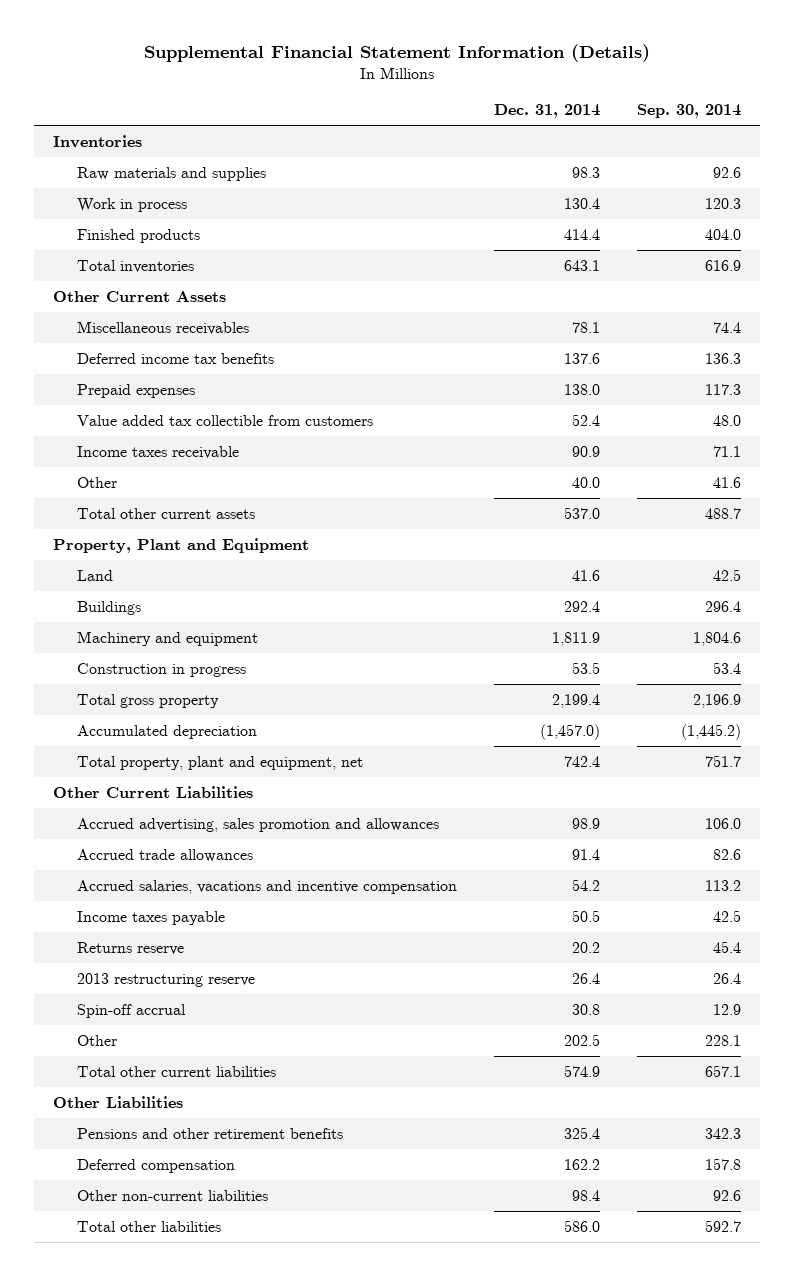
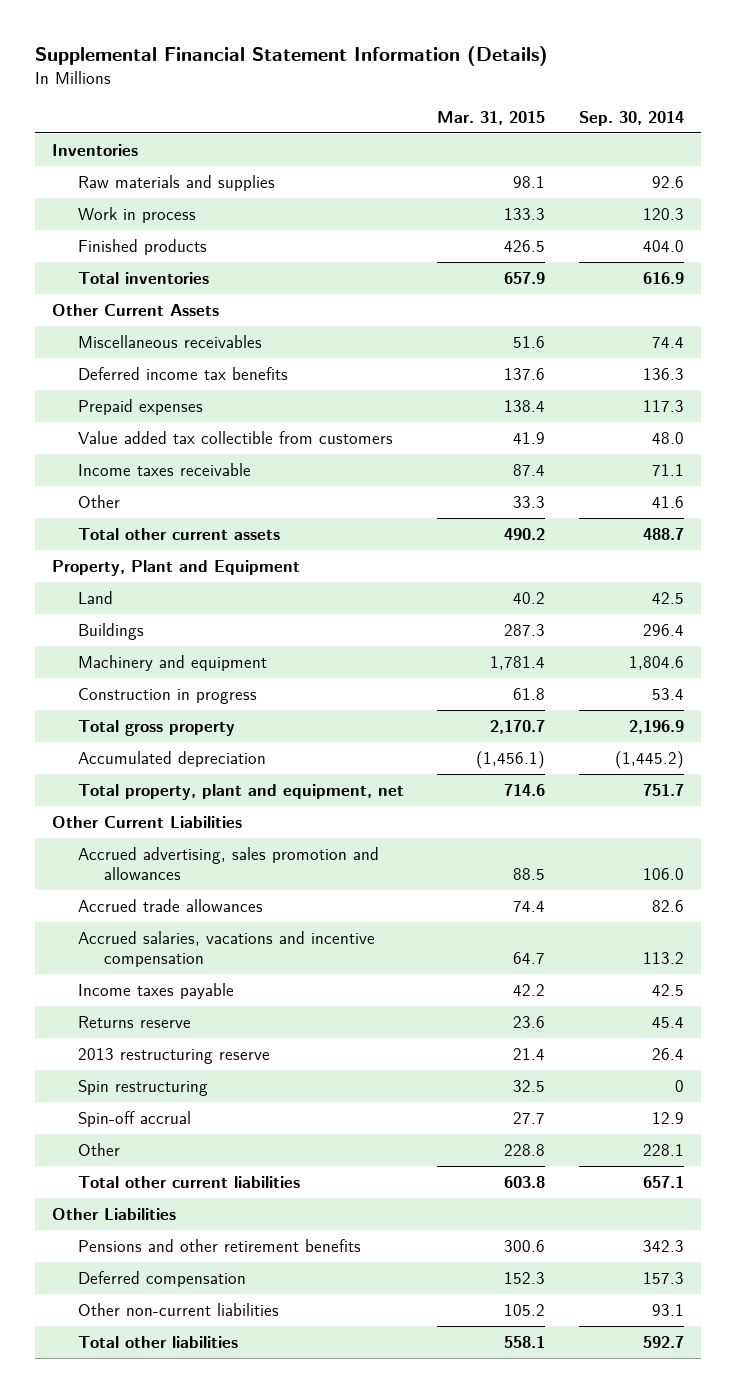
- | Dec. 31, 2014 | Sep. 30, 2014
+ | Mar. 31, 2015 | Sep. 30, 2014
+ Spin restructuring | 32.5 | 0
- Deferred compensation | 162.2 | 157.8
- Other non-current liabilities | 98.4 | 92.6
+ Deferred compensation | 152.3 | 157.3
+ Other non-current liabilities | 105.2 | 93.1

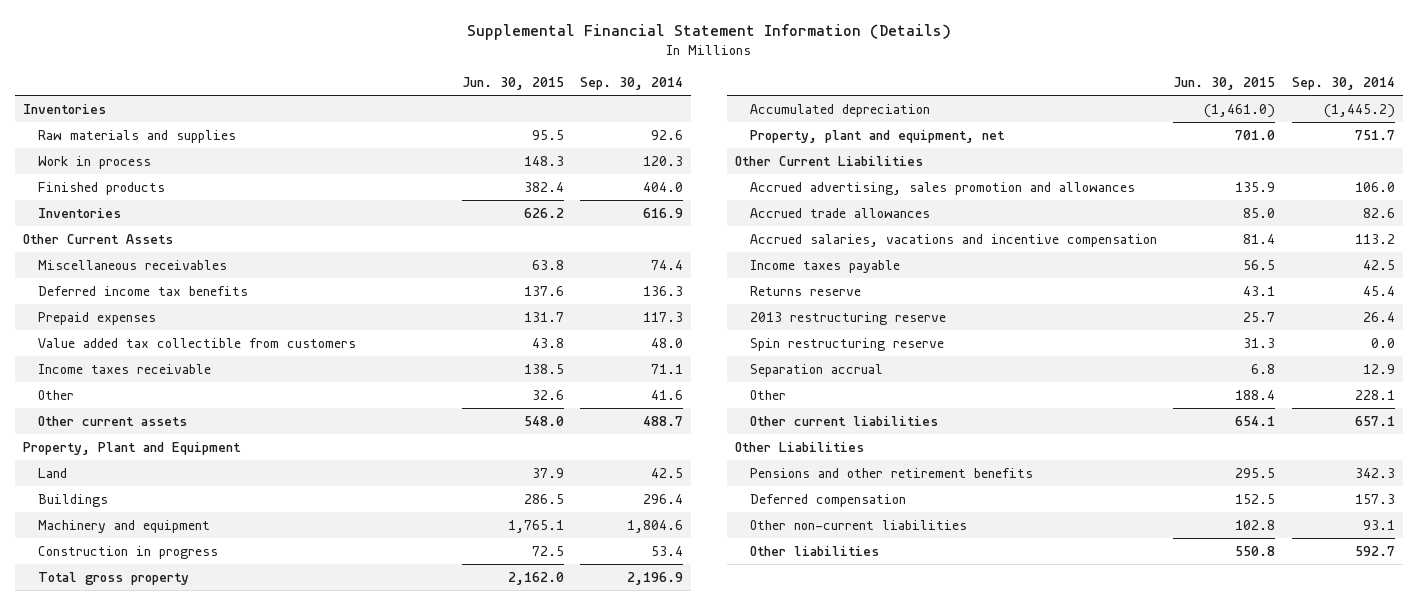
- | Mar. 31, 2015 | Sep. 30, 2014
+ | Jun. 30, 2015 | Sep. 30, 2014
- Total inventories | 657.9 | 616.9
+ Inventories | 626.2 | 616.9
- Total other current assets | 490.2 | 488.7
+ Other current assets | 548.0 | 488.7
- Total property, plant and equipment, net | 714.6 | 751.7
+ Property, plant and equipment, net | 701.0 | 751.7
- Spin restructuring | 32.5 | 0
- Spin-off accrual | 27.7 | 12.9
+ Spin restructuring reserve | 31.3 | 0.0
+ Separation accrual | 6.8 | 12.9
- Total other current liabilities | 603.8 | 657.1
+ Other current liabilities | 654.1 | 657.1
- Total other liabilities | 558.1 | 592.7
+ Other liabilities | 550.8 | 592.7

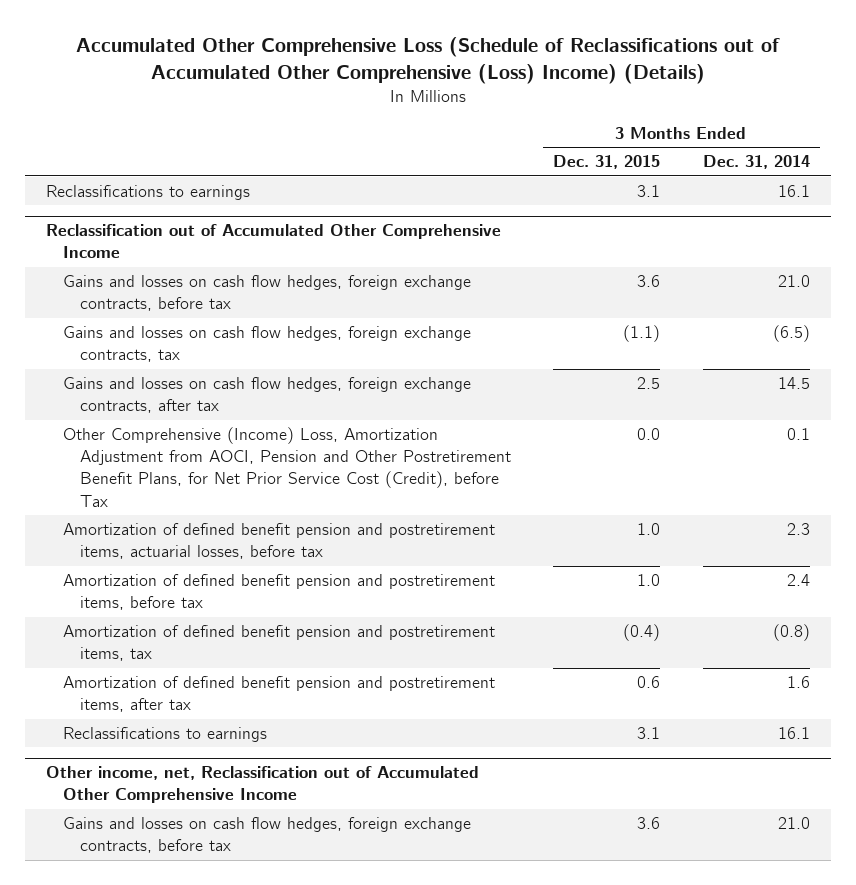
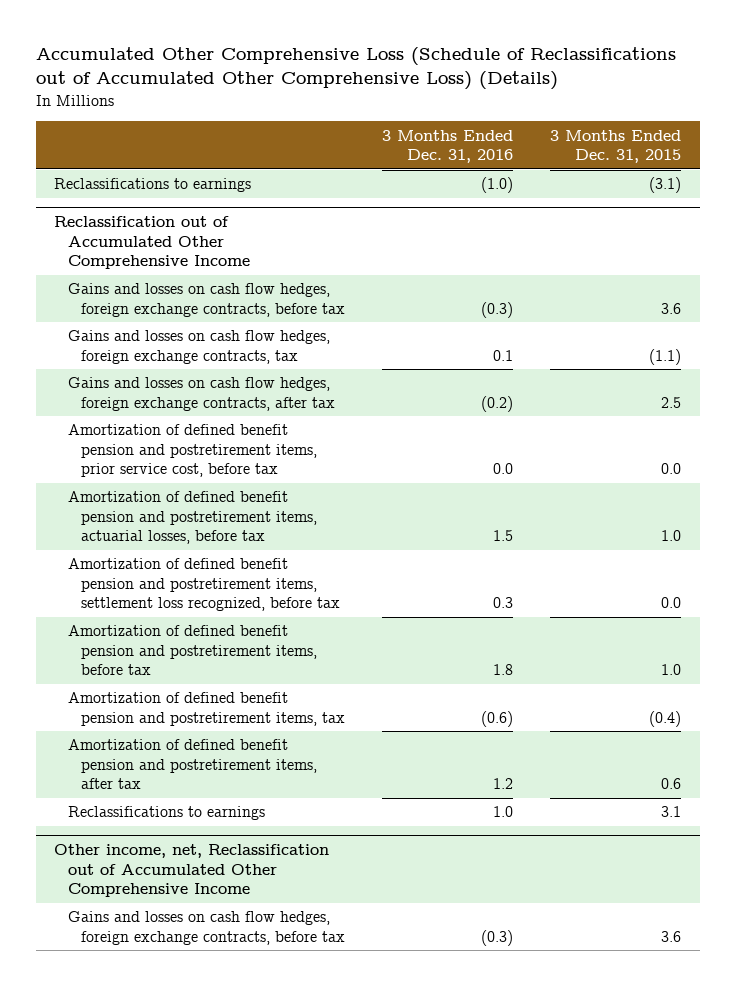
- Accumulated Other Comprehensive Loss (Schedule of Reclassifications out of Accumulated Other Comprehensive (Loss) Income) (Details)
+ Accumulated Other Comprehensive Loss (Schedule of Reclassifications out of Accumulated Other Comprehensive Loss) (Details)
- | 3 Months Ended Dec. 31, 2015 | 3 Months Ended Dec. 31, 2014
+ | 3 Months Ended Dec. 31, 2016 | 3 Months Ended Dec. 31, 2015
- Reclassifications to earnings | 3.1 | 16.1
+ Reclassifications to earnings | (1.0) | (3.1)
@ Reclassification out of Accumulated Other Comprehensive Income
- Other Comprehensive (Income) Loss, Amortization Adjustment from AOCI, Pension and Other Postretirement Benefit Plans, for Net Prior Service Cost (Credit), before Tax | 0.0 | 0.1
+ Amortization of defined benefit pension and postretirement items, prior service cost, before tax | 0.0 | 0.0
+ Amortization of defined benefit pension and postretirement items, settlement loss recognized, before tax | 0.3 | 0.0

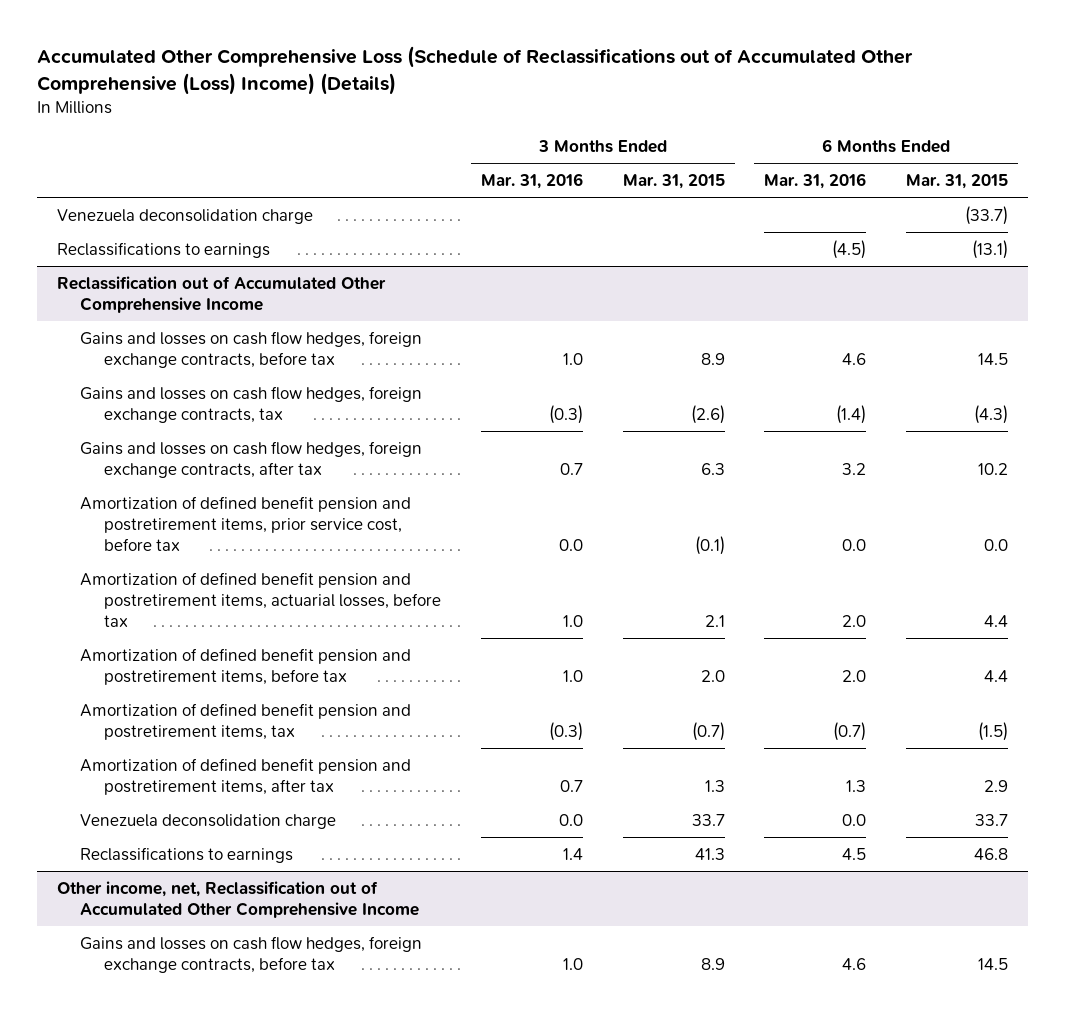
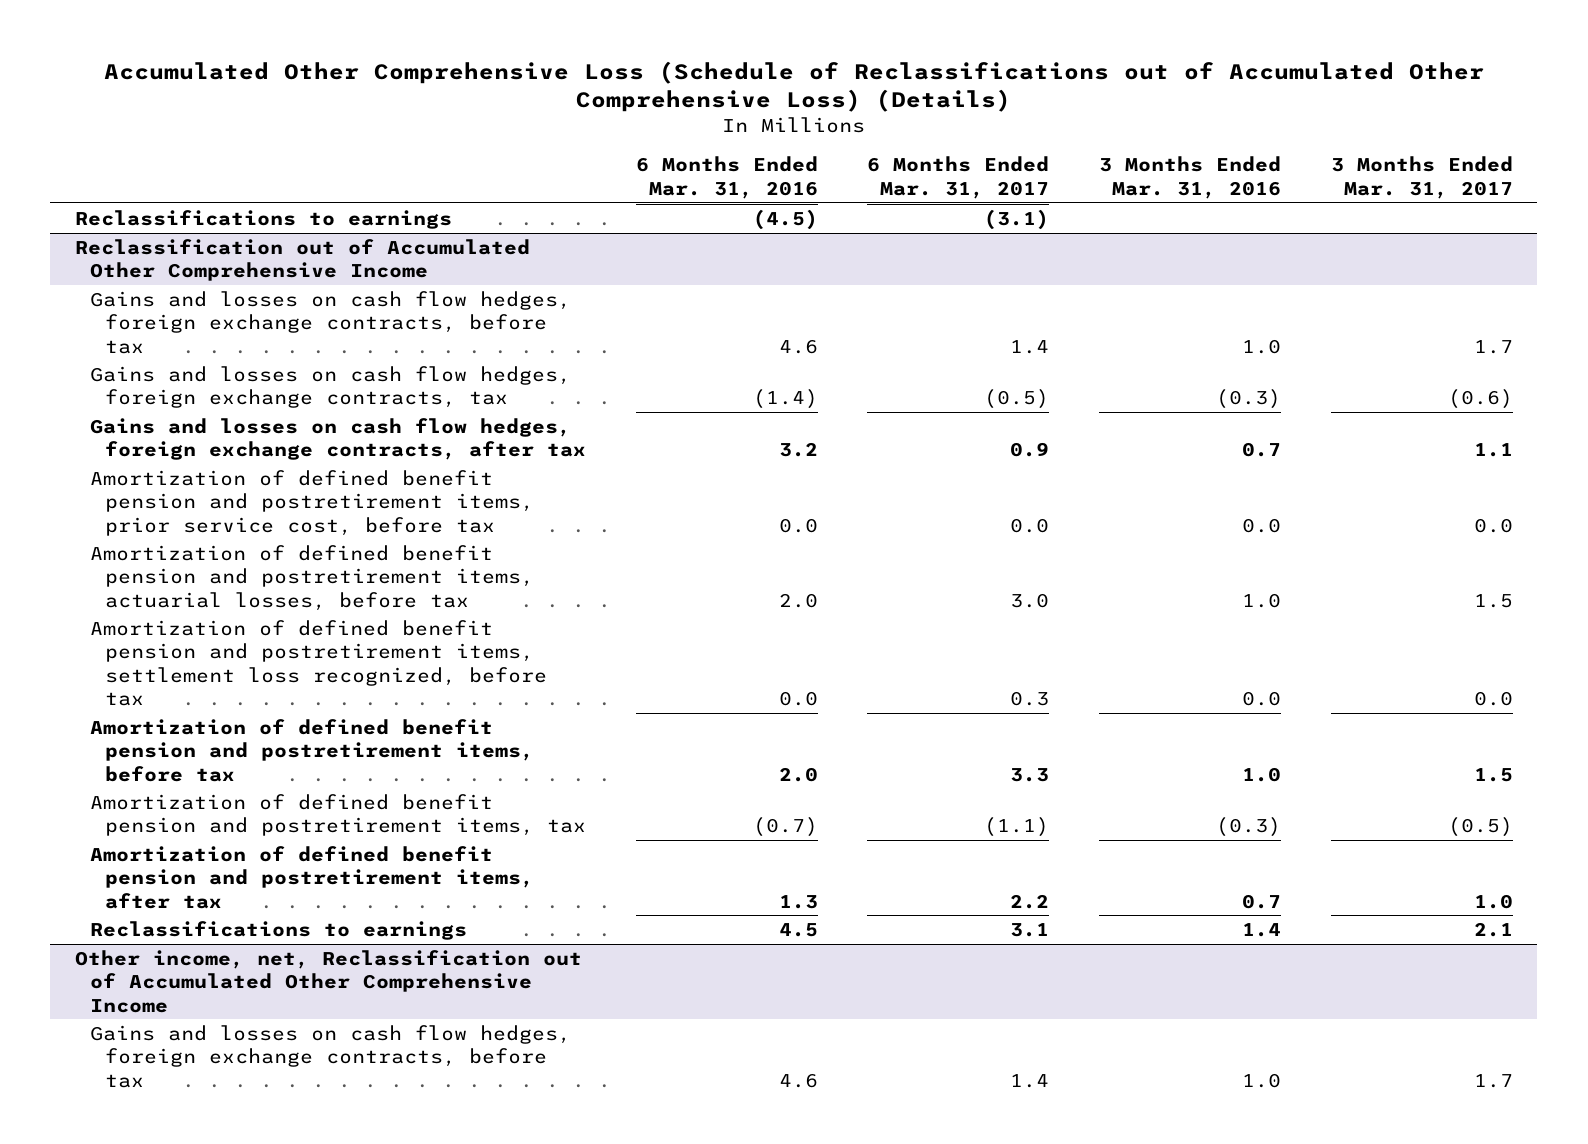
- Accumulated Other Comprehensive Loss (Schedule of Reclassifications out of Accumulated Other Comprehensive (Loss) Income) (Details)
+ Accumulated Other Comprehensive Loss (Schedule of Reclassifications out of Accumulated Other Comprehensive Loss) (Details)
- | 3 Months Ended Mar. 31, 2016 | 3 Months Ended Mar. 31, 2015 | 6 Months Ended Mar. 31, 2016 | 6 Months Ended Mar. 31, 2015
+ | 6 Months Ended Mar. 31, 2016 | 6 Months Ended Mar. 31, 2017 | 3 Months Ended Mar. 31, 2016 | 3 Months Ended Mar. 31, 2017
- Venezuela deconsolidation charge | | | | (33.7)
@ Reclassification out of Accumulated Other Comprehensive Income
+ Amortization of defined benefit pension and postretirement items, settlement loss recognized, before tax | 0.0 | 0.3 | 0.0 | 0.0
- Venezuela deconsolidation charge | 0.0 | 33.7 | 0.0 | 33.7

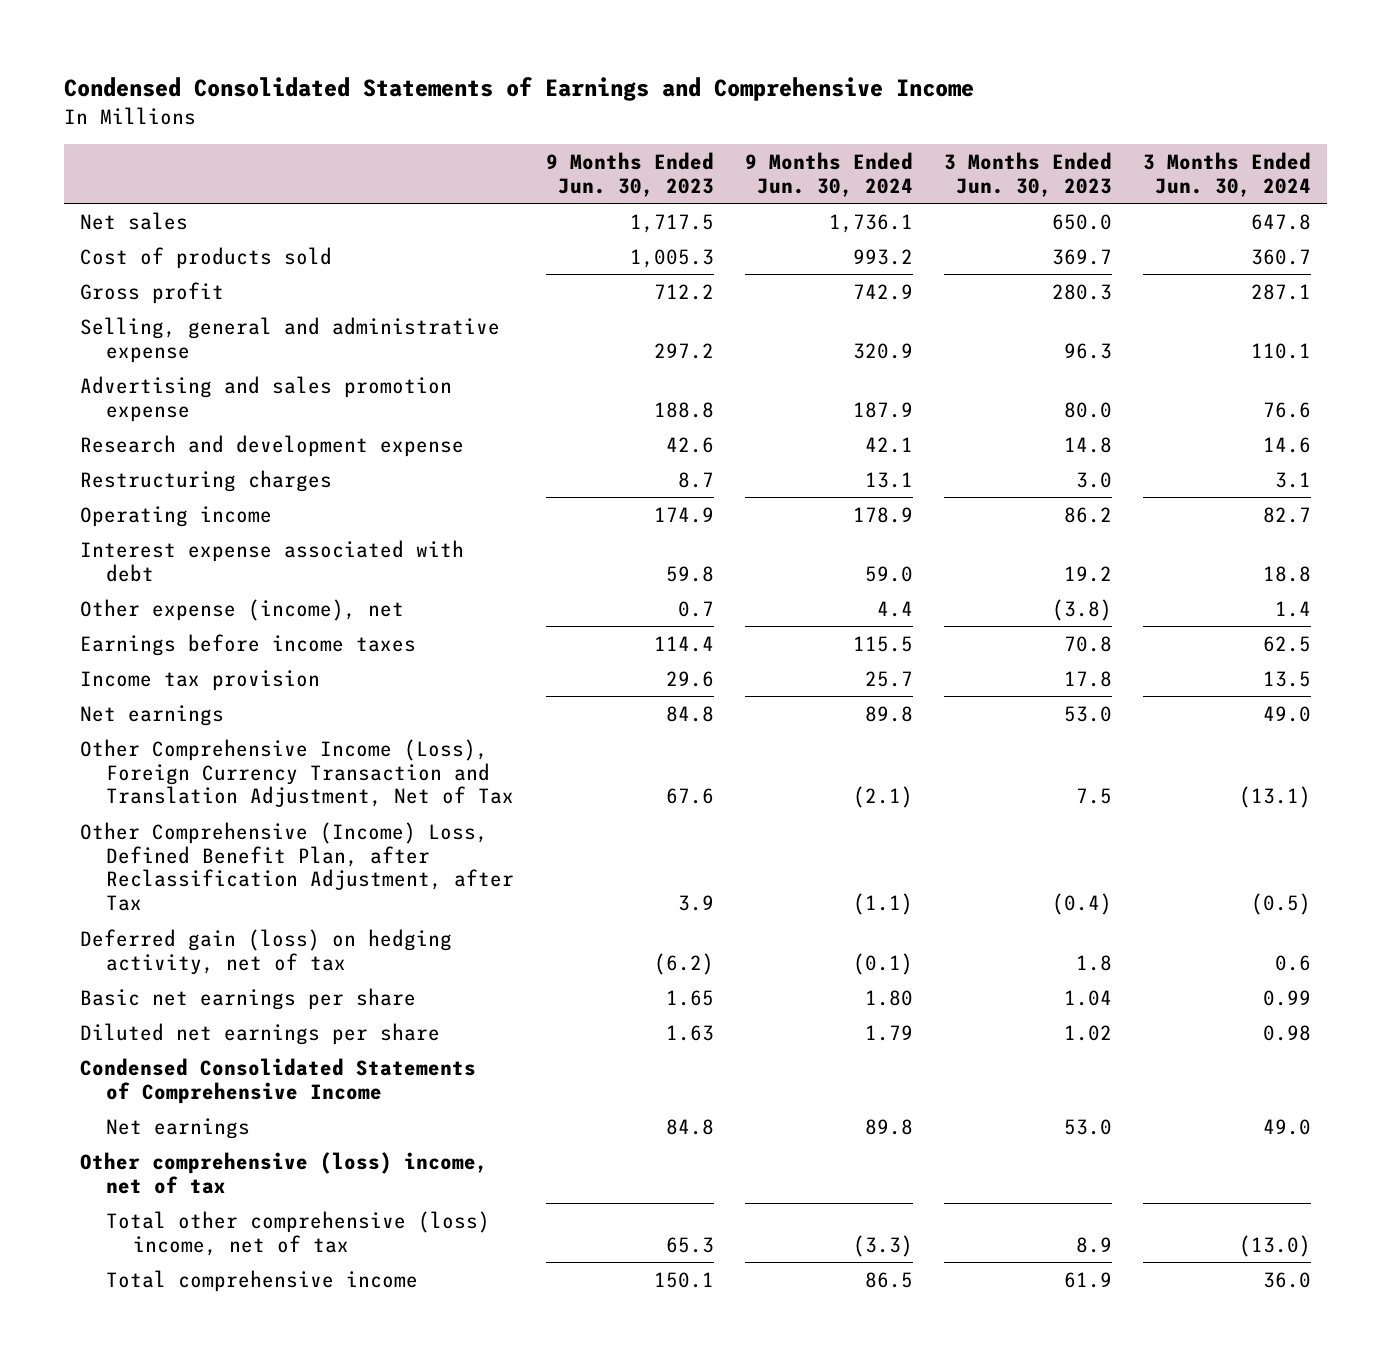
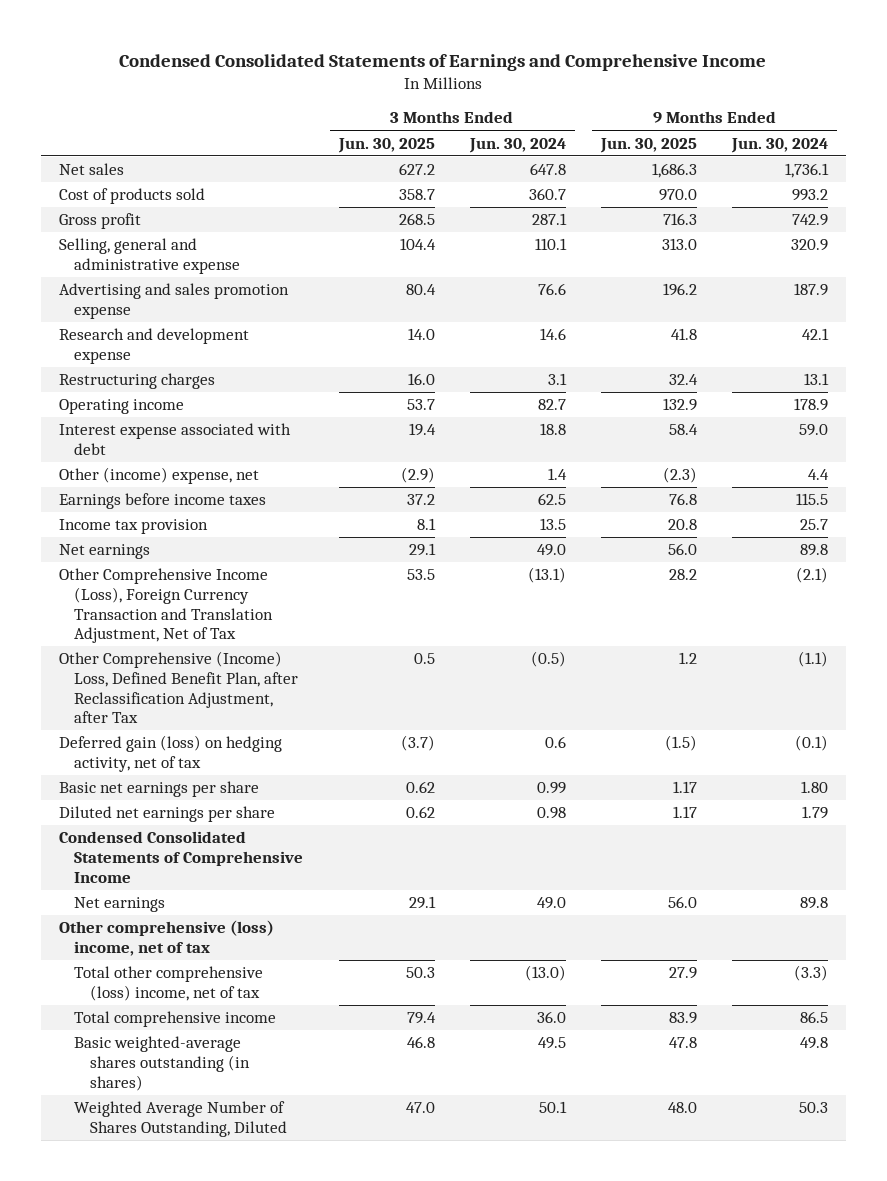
- | 9 Months Ended Jun. 30, 2023 | 9 Months Ended Jun. 30, 2024 | 3 Months Ended Jun. 30, 2023 | 3 Months Ended Jun. 30, 2024
+ | 3 Months Ended Jun. 30, 2025 | 3 Months Ended Jun. 30, 2024 | 9 Months Ended Jun. 30, 2025 | 9 Months Ended Jun. 30, 2024
- Other expense (income), net | 0.7 | 4.4 | (3.8) | 1.4
+ Other (income) expense, net | (2.9) | 1.4 | (2.3) | 4.4
+ Basic weighted-average shares outstanding (in shares) | 46.8 | 49.5 | 47.8 | 49.8
+ Weighted Average Number of Shares Outstanding, Diluted | 47.0 | 50.1 | 48.0 | 50.3

